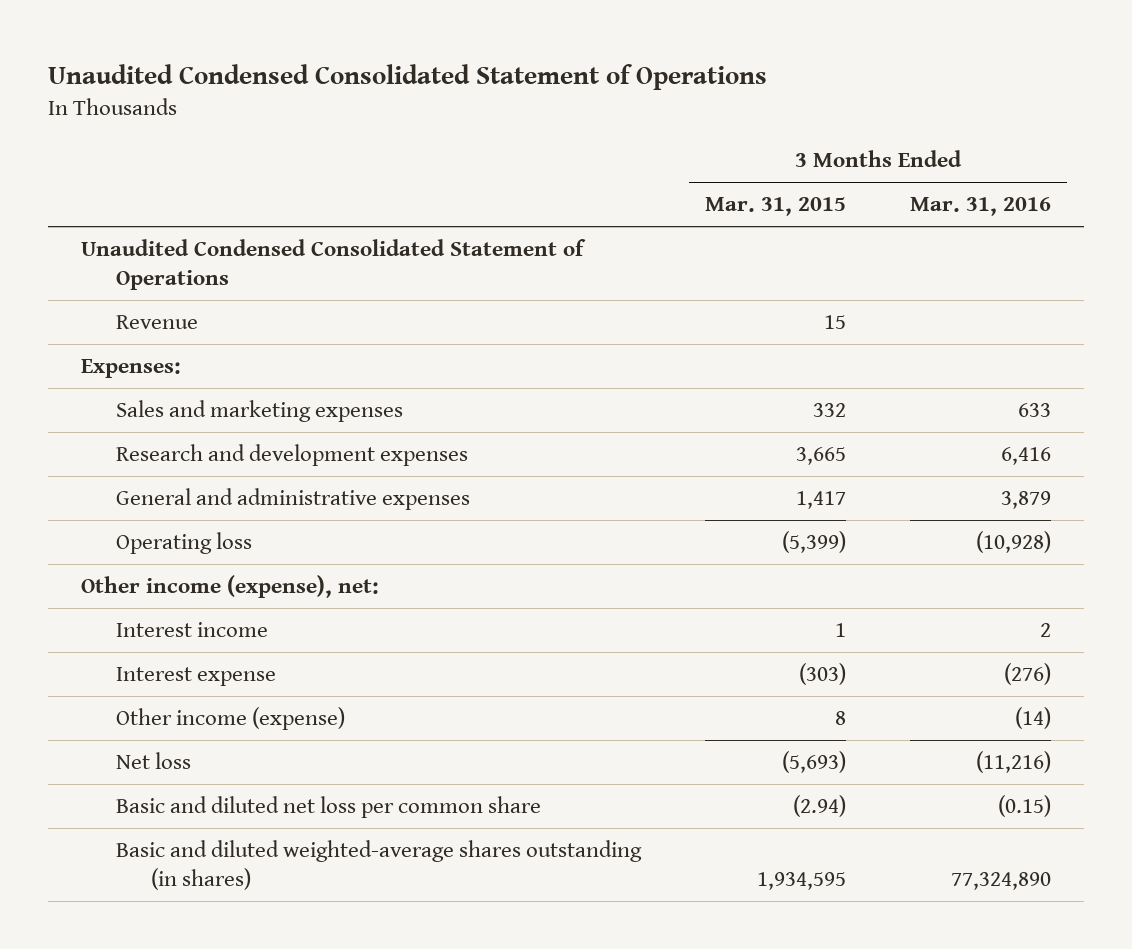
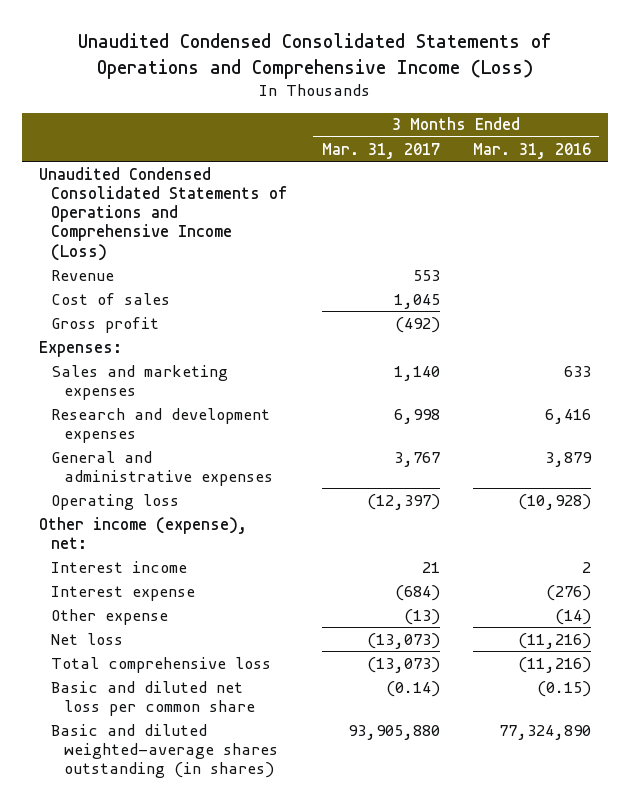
- Unaudited Condensed Consolidated Statement of Operations
+ Unaudited Condensed Consolidated Statements of Operations and Comprehensive Income (Loss)
- | 3 Months Ended Mar. 31, 2015 | 3 Months Ended Mar. 31, 2016
+ | 3 Months Ended Mar. 31, 2017 | 3 Months Ended Mar. 31, 2016
- Unaudited Condensed Consolidated Statement of Operations
+ Unaudited Condensed Consolidated Statements of Operations and Comprehensive Income (Loss)
+ Cost of sales | 1,045 |
+ Gross profit | (492) |
- Other income (expense) | 8 | (14)
+ Other expense | (13) | (14)
+ Total comprehensive loss | (13,073) | (11,216)

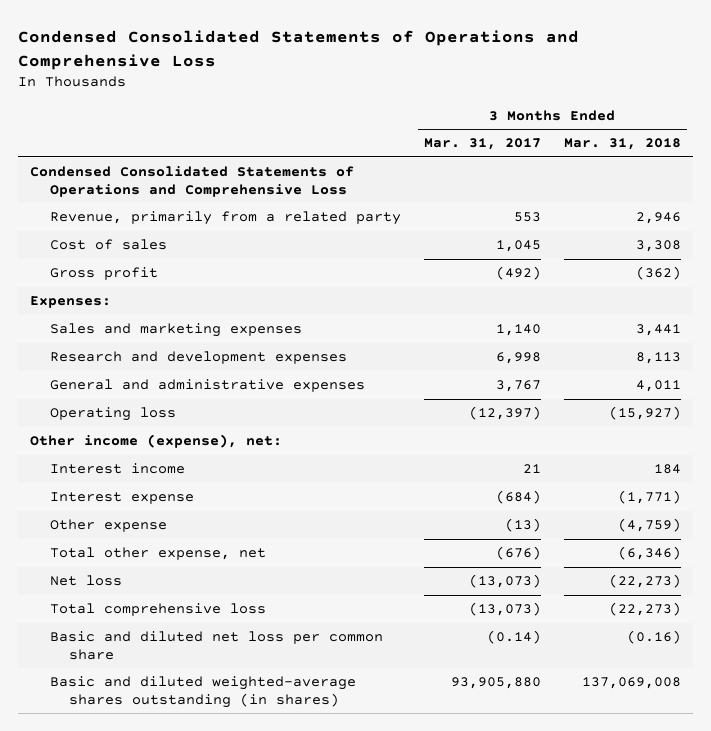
- Unaudited Condensed Consolidated Statements of Operations and Comprehensive Income (Loss)
+ Condensed Consolidated Statements of Operations and Comprehensive Loss
- | 3 Months Ended Mar. 31, 2017 | 3 Months Ended Mar. 31, 2016
+ | 3 Months Ended Mar. 31, 2017 | 3 Months Ended Mar. 31, 2018
- Unaudited Condensed Consolidated Statements of Operations and Comprehensive Income (Loss)
- Revenue | 553 |
+ Condensed Consolidated Statements of Operations and Comprehensive Loss
+ Revenue, primarily from a related party | 553 | 2,946
+ Total other expense, net | (676) | (6,346)

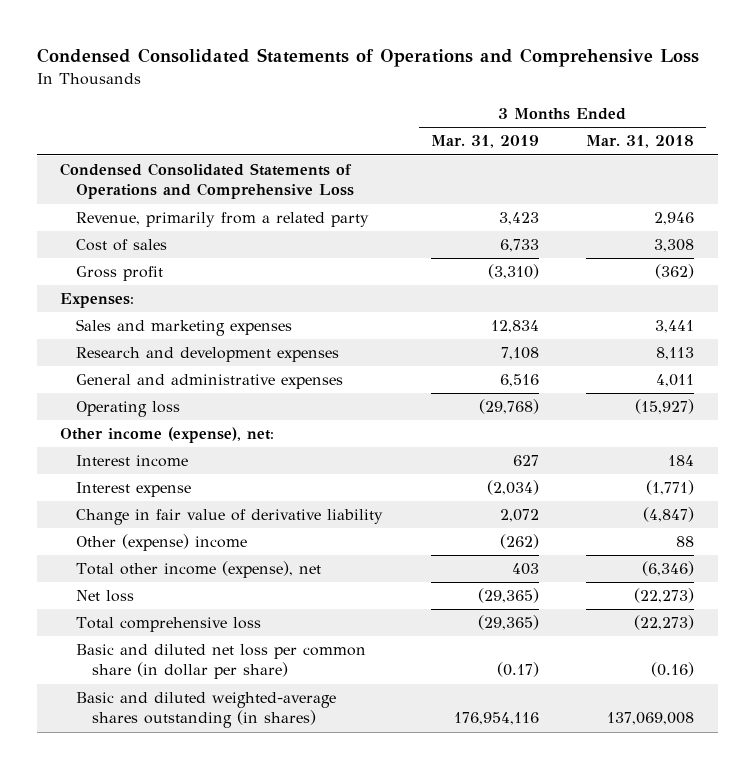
- | 3 Months Ended Mar. 31, 2017 | 3 Months Ended Mar. 31, 2018
+ | 3 Months Ended Mar. 31, 2019 | 3 Months Ended Mar. 31, 2018
- Other expense | (13) | (4,759)
- Total other expense, net | (676) | (6,346)
+ Change in fair value of derivative liability | 2,072 | (4,847)
+ Other (expense) income | (262) | 88
+ Total other income (expense), net | 403 | (6,346)
- Basic and diluted net loss per common share | (0.14) | (0.16)
+ Basic and diluted net loss per common share (in dollar per share) | (0.17) | (0.16)

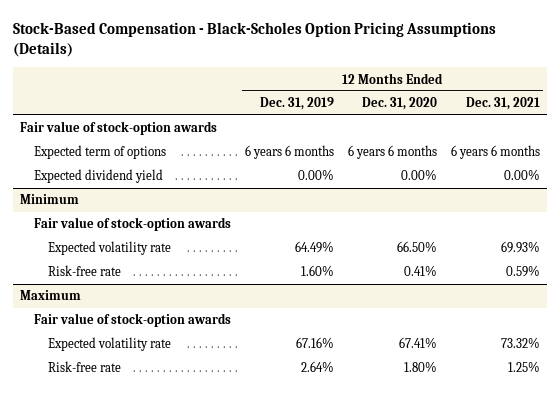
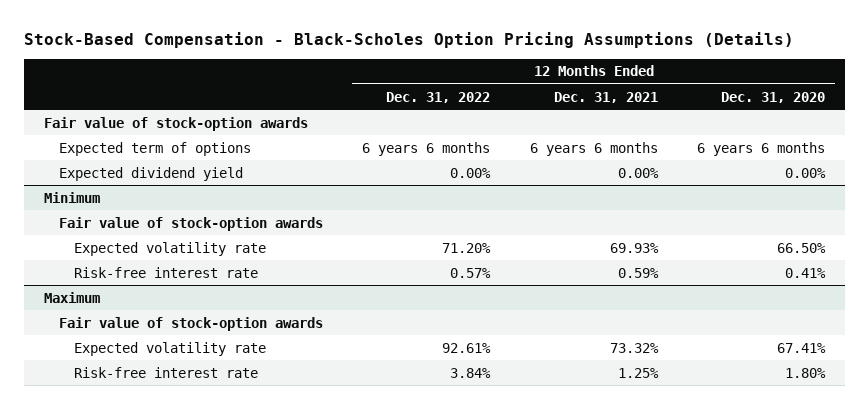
- | 12 Months Ended Dec. 31, 2019 | 12 Months Ended Dec. 31, 2020 | 12 Months Ended Dec. 31, 2021
+ | 12 Months Ended Dec. 31, 2022 | 12 Months Ended Dec. 31, 2021 | 12 Months Ended Dec. 31, 2020
@ Minimum
- Risk-free rate | 1.60% | 0.41% | 0.59%
+ Risk-free interest rate | 0.57% | 0.59% | 0.41%
@ Maximum
- Risk-free rate | 2.64% | 1.80% | 1.25%
+ Risk-free interest rate | 3.84% | 1.25% | 1.80%

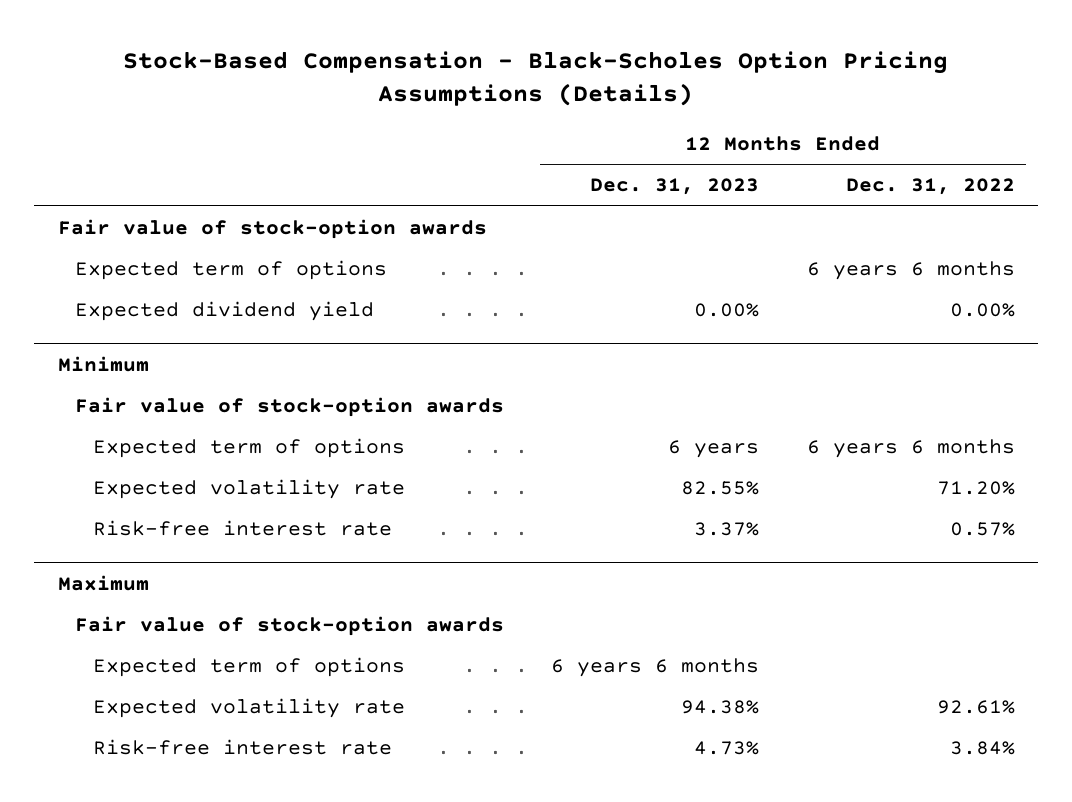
- | 12 Months Ended Dec. 31, 2022 | 12 Months Ended Dec. 31, 2021 | 12 Months Ended Dec. 31, 2020
+ | 12 Months Ended Dec. 31, 2023 | 12 Months Ended Dec. 31, 2022
@ Minimum
+ Expected term of options | 6 years | 6 years 6 months
@ Maximum
+ Expected term of options | 6 years 6 months |

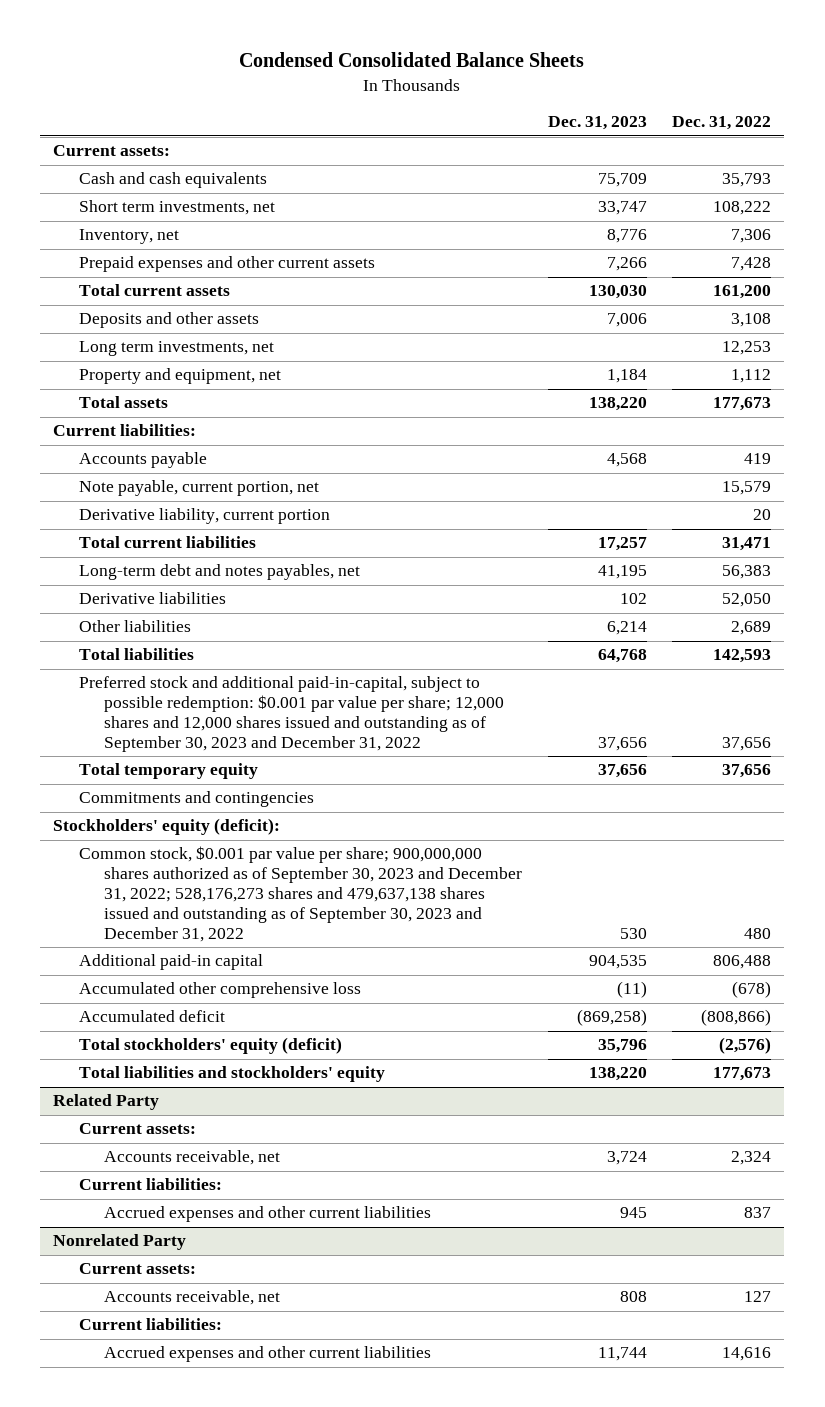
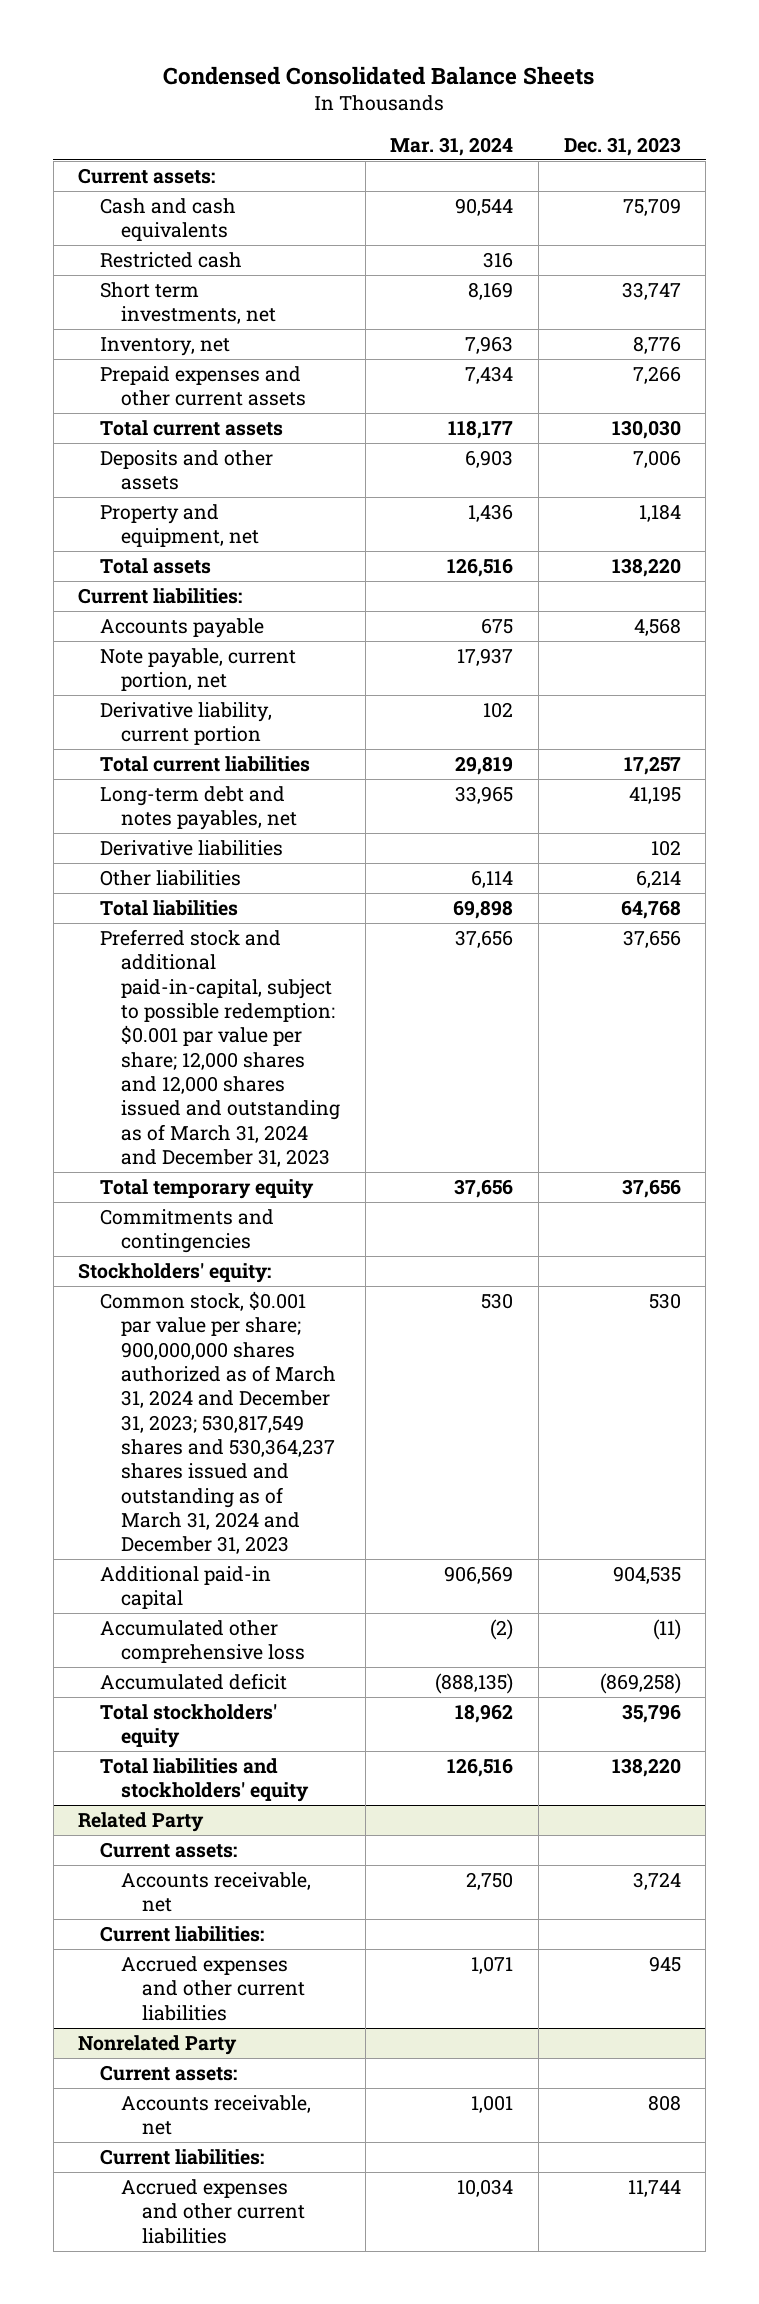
- | Dec. 31, 2023 | Dec. 31, 2022
+ | Mar. 31, 2024 | Dec. 31, 2023
+ Restricted cash | 316 |
- Long term investments, net | | 12,253
- Preferred stock and additional paid-in-capital, subject to possible redemption: $0.001 par value per share; 12,000 shares and 12,000 shares issued and outstanding as of September 30, 2023 and December 31, 2022 | 37,656 | 37,656
+ Preferred stock and additional paid-in-capital, subject to possible redemption: $0.001 par value per share; 12,000 shares and 12,000 shares issued and outstanding as of March 31, 2024 and December 31, 2023 | 37,656 | 37,656
- Stockholders' equity (deficit):
- Common stock, $0.001 par value per share; 900,000,000 shares authorized as of September 30, 2023 and December 31, 2022; 528,176,273 shares and 479,637,138 shares issued and outstanding as of September 30, 2023 and December 31, 2022 | 530 | 480
+ Stockholders' equity:
+ Common stock, $0.001 par value per share; 900,000,000 shares authorized as of March 31, 2024 and December 31, 2023; 530,817,549 shares and 530,364,237 shares issued and outstanding as of March 31, 2024 and December 31, 2023 | 530 | 530
- Total stockholders' equity (deficit) | 35,796 | (2,576)
+ Total stockholders' equity | 18,962 | 35,796

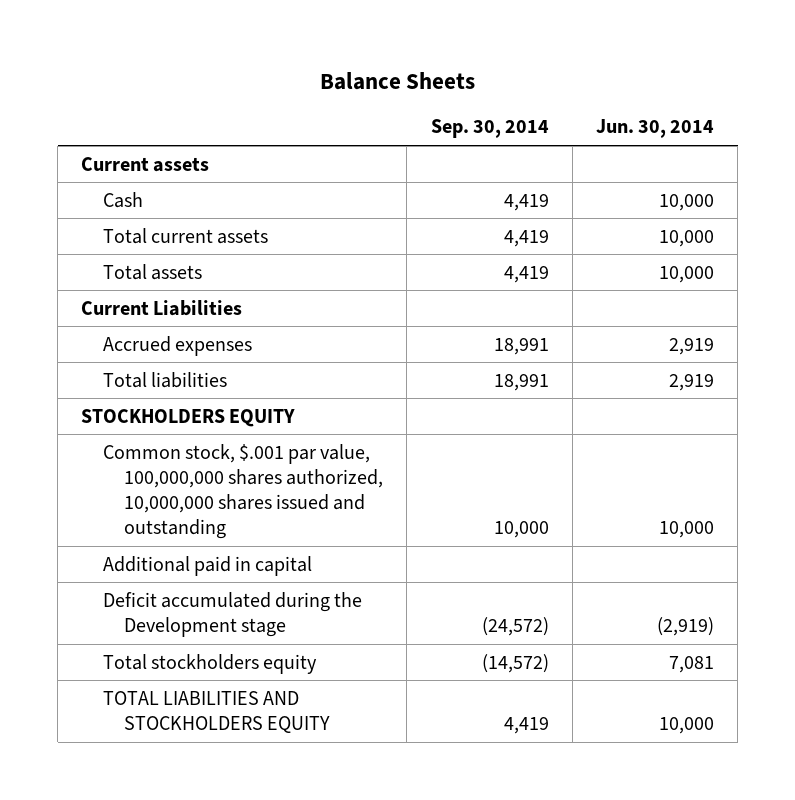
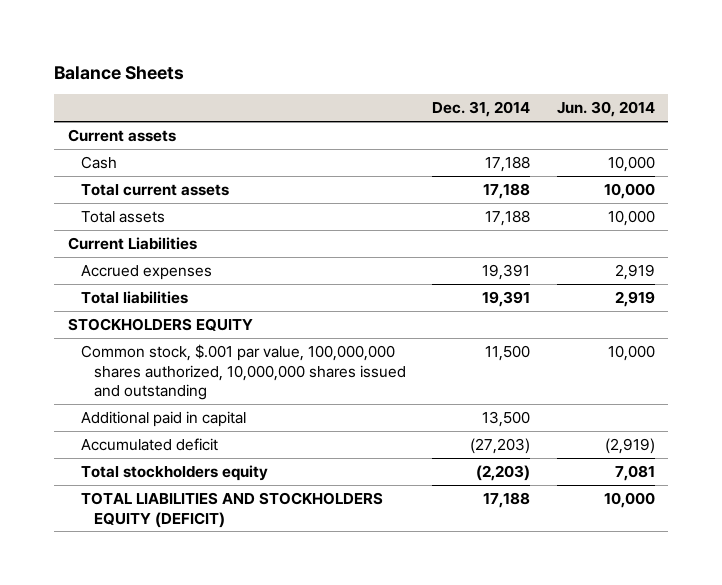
- | Sep. 30, 2014 | Jun. 30, 2014
+ | Dec. 31, 2014 | Jun. 30, 2014
- Deficit accumulated during the Development stage | (24,572) | (2,919)
+ Accumulated deficit | (27,203) | (2,919)
- TOTAL LIABILITIES AND STOCKHOLDERS EQUITY | 4,419 | 10,000
+ TOTAL LIABILITIES AND STOCKHOLDERS EQUITY (DEFICIT) | 17,188 | 10,000

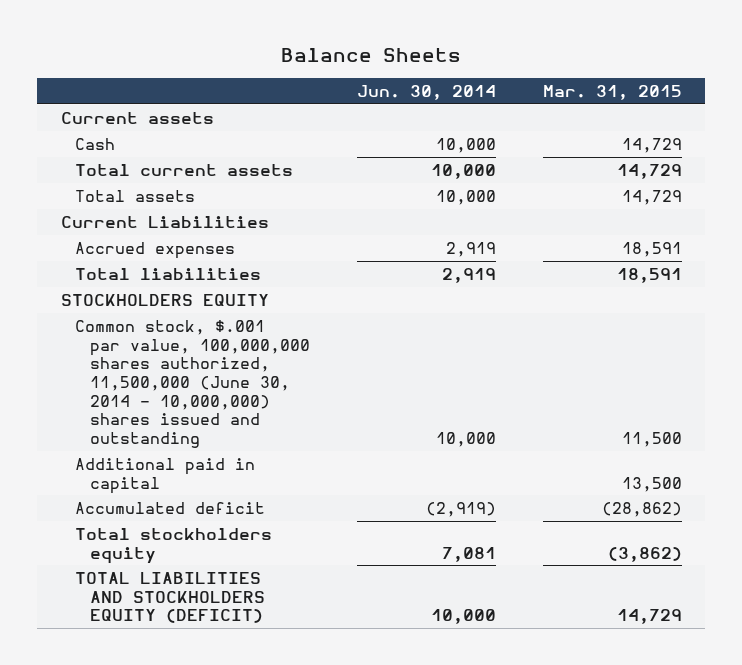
- | Dec. 31, 2014 | Jun. 30, 2014
+ | Jun. 30, 2014 | Mar. 31, 2015
- Common stock, $.001 par value, 100,000,000 shares authorized, 10,000,000 shares issued and outstanding | 11,500 | 10,000
+ Common stock, $.001 par value, 100,000,000 shares authorized, 11,500,000 (June 30, 2014 - 10,000,000) shares issued and outstanding | 10,000 | 11,500

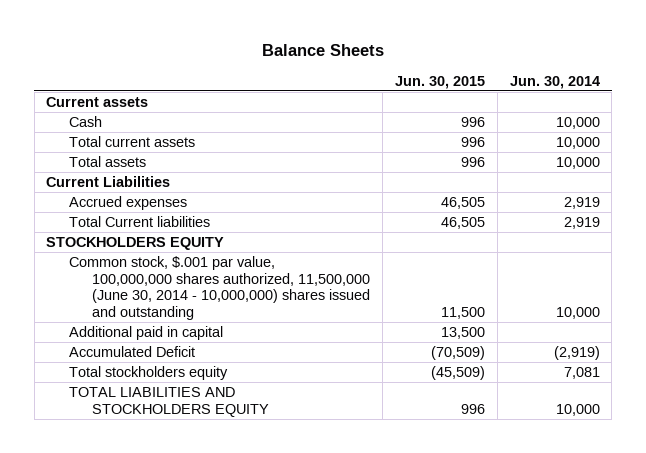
- | Jun. 30, 2014 | Mar. 31, 2015
+ | Jun. 30, 2015 | Jun. 30, 2014
- Total liabilities | 2,919 | 18,591
+ Total Current liabilities | 46,505 | 2,919
- Accumulated deficit | (2,919) | (28,862)
+ Accumulated Deficit | (70,509) | (2,919)
- TOTAL LIABILITIES AND STOCKHOLDERS EQUITY (DEFICIT) | 10,000 | 14,729
+ TOTAL LIABILITIES AND STOCKHOLDERS EQUITY | 996 | 10,000

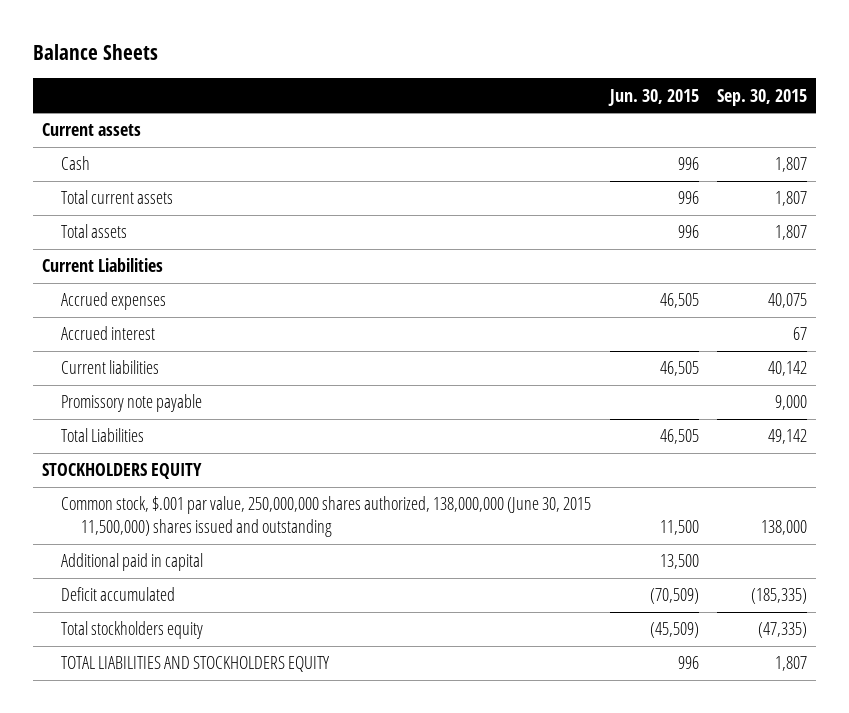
- | Jun. 30, 2015 | Jun. 30, 2014
+ | Jun. 30, 2015 | Sep. 30, 2015
- Total Current liabilities | 46,505 | 2,919
+ Accrued interest | | 67
+ Current liabilities | 46,505 | 40,142
+ Promissory note payable | | 9,000
+ Total Liabilities | 46,505 | 49,142
- Common stock, $.001 par value, 100,000,000 shares authorized, 11,500,000 (June 30, 2014 - 10,000,000) shares issued and outstanding | 11,500 | 10,000
+ Common stock, $.001 par value, 250,000,000 shares authorized, 138,000,000 (June 30, 2015 11,500,000) shares issued and outstanding | 11,500 | 138,000
- Accumulated Deficit | (70,509) | (2,919)
+ Deficit accumulated | (70,509) | (185,335)

